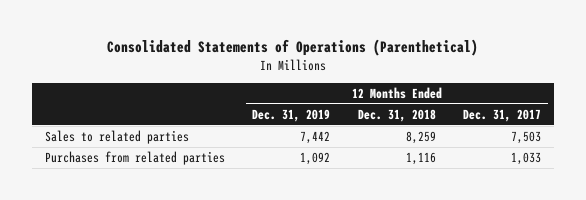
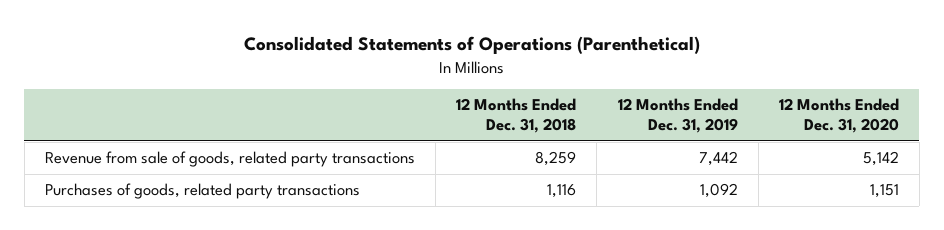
- | 12 Months Ended Dec. 31, 2019 | 12 Months Ended Dec. 31, 2018 | 12 Months Ended Dec. 31, 2017
+ | 12 Months Ended Dec. 31, 2018 | 12 Months Ended Dec. 31, 2019 | 12 Months Ended Dec. 31, 2020
- Sales to related parties | 7,442 | 8,259 | 7,503
- Purchases from related parties | 1,092 | 1,116 | 1,033
+ Revenue from sale of goods, related party transactions | 8,259 | 7,442 | 5,142
+ Purchases of goods, related party transactions | 1,116 | 1,092 | 1,151

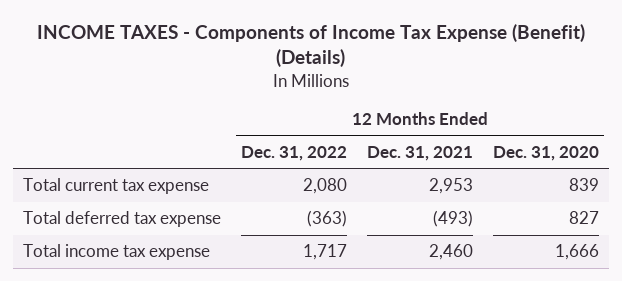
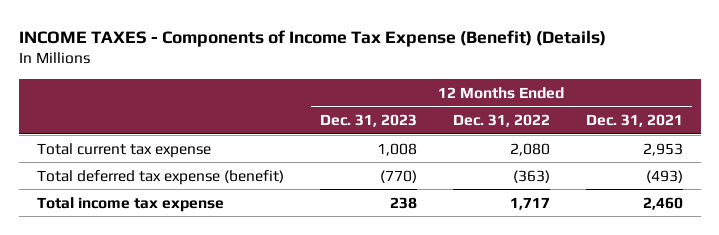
- | 12 Months Ended Dec. 31, 2022 | 12 Months Ended Dec. 31, 2021 | 12 Months Ended Dec. 31, 2020
+ | 12 Months Ended Dec. 31, 2023 | 12 Months Ended Dec. 31, 2022 | 12 Months Ended Dec. 31, 2021
- Total deferred tax expense | (363) | (493) | 827
+ Total deferred tax expense (benefit) | (770) | (363) | (493)

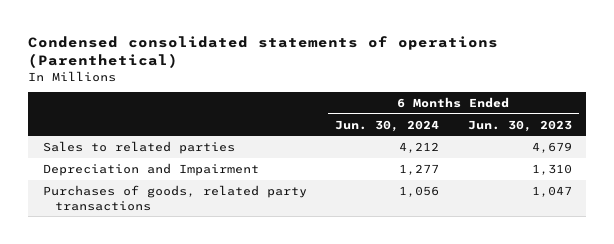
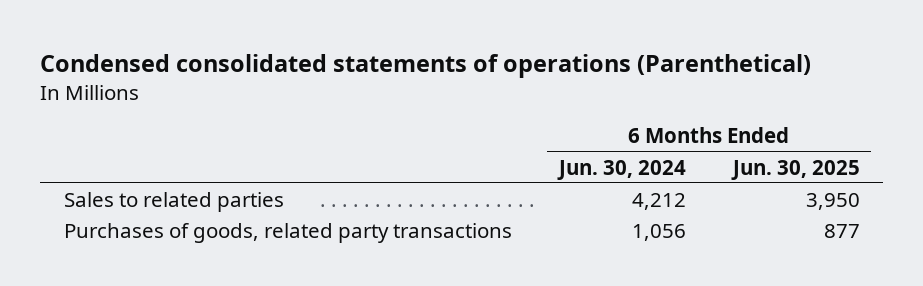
- | 6 Months Ended Jun. 30, 2024 | 6 Months Ended Jun. 30, 2023
+ | 6 Months Ended Jun. 30, 2024 | 6 Months Ended Jun. 30, 2025
- Depreciation and Impairment | 1,277 | 1,310

